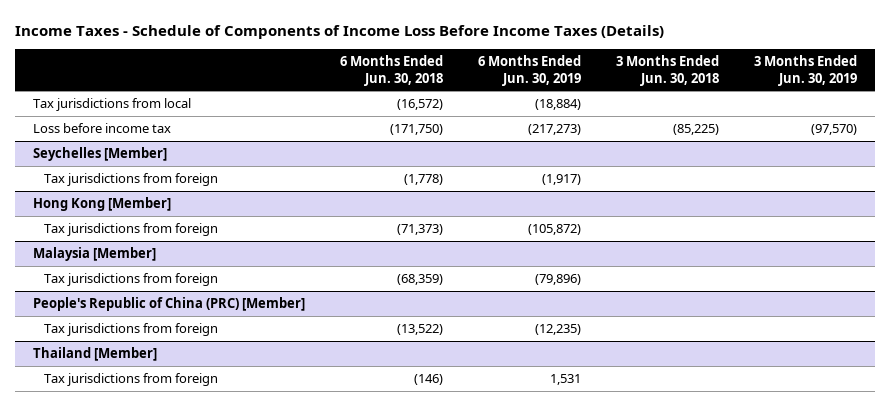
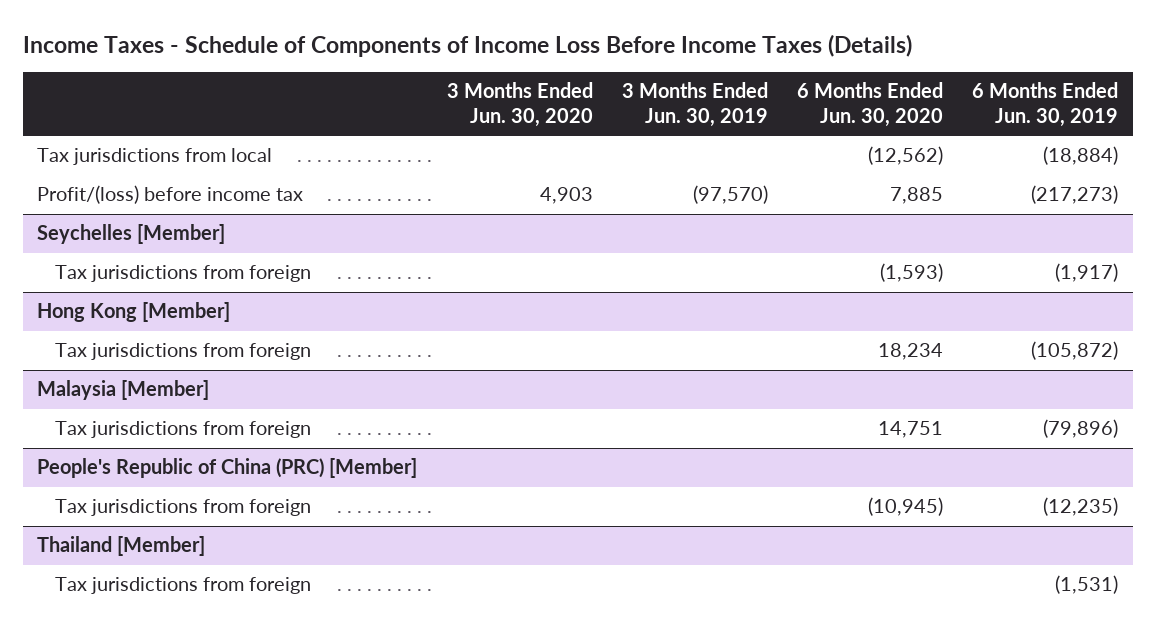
- | 6 Months Ended Jun. 30, 2018 | 6 Months Ended Jun. 30, 2019 | 3 Months Ended Jun. 30, 2018 | 3 Months Ended Jun. 30, 2019
+ | 3 Months Ended Jun. 30, 2020 | 3 Months Ended Jun. 30, 2019 | 6 Months Ended Jun. 30, 2020 | 6 Months Ended Jun. 30, 2019
- Loss before income tax | (171,750) | (217,273) | (85,225) | (97,570)
+ Profit/(loss) before income tax | 4,903 | (97,570) | 7,885 | (217,273)
@ Thailand [Member]
- Tax jurisdictions from foreign | (146) | 1,531 | |
+ Tax jurisdictions from foreign | | | | (1,531)

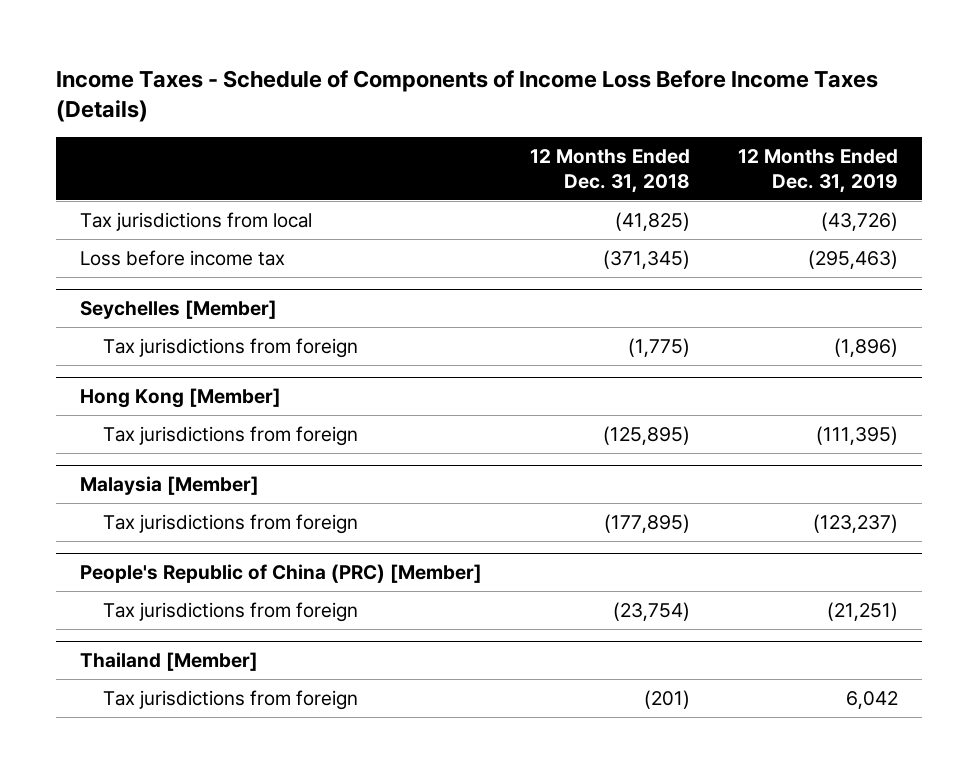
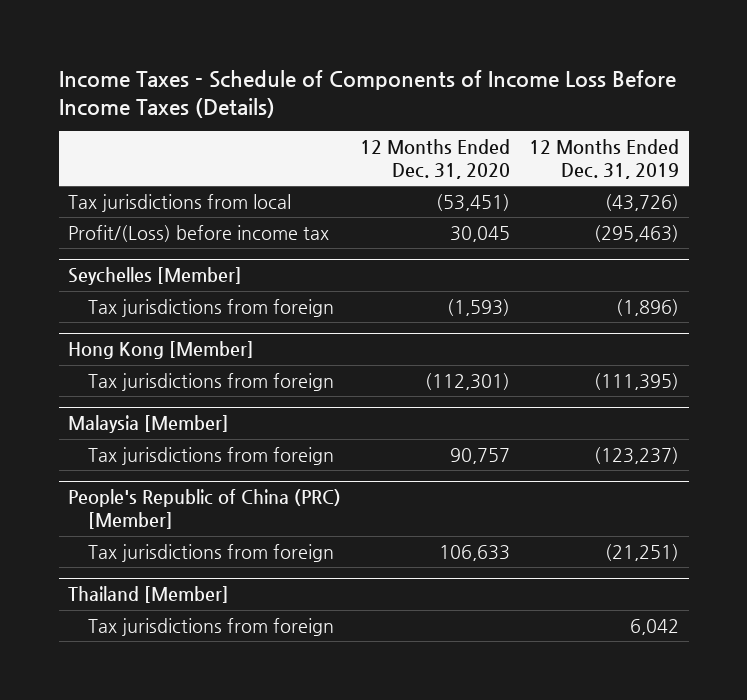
- | 12 Months Ended Dec. 31, 2018 | 12 Months Ended Dec. 31, 2019
+ | 12 Months Ended Dec. 31, 2020 | 12 Months Ended Dec. 31, 2019
- Loss before income tax | (371,345) | (295,463)
+ Profit/(Loss) before income tax | 30,045 | (295,463)

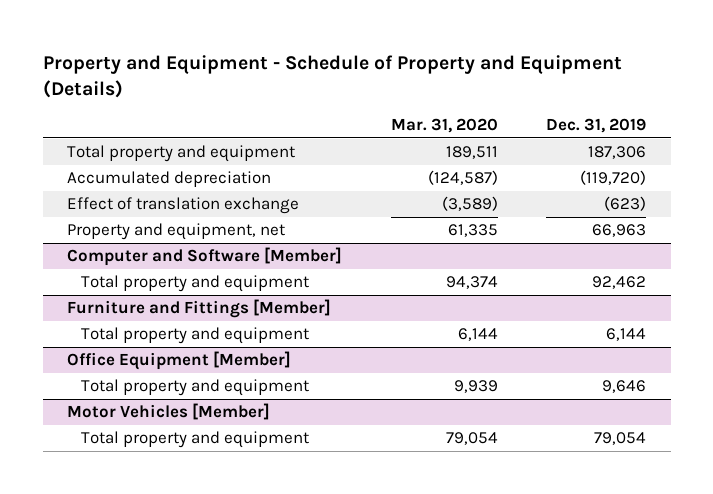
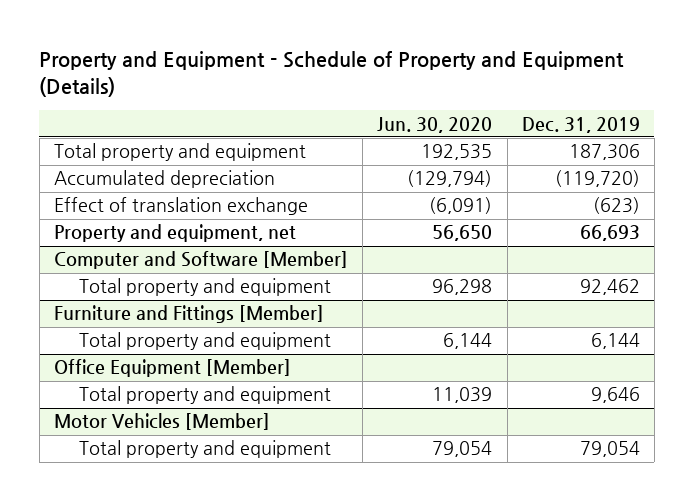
- | Mar. 31, 2020 | Dec. 31, 2019
+ | Jun. 30, 2020 | Dec. 31, 2019
- Property and equipment, net | 61,335 | 66,963
+ Property and equipment, net | 56,650 | 66,693

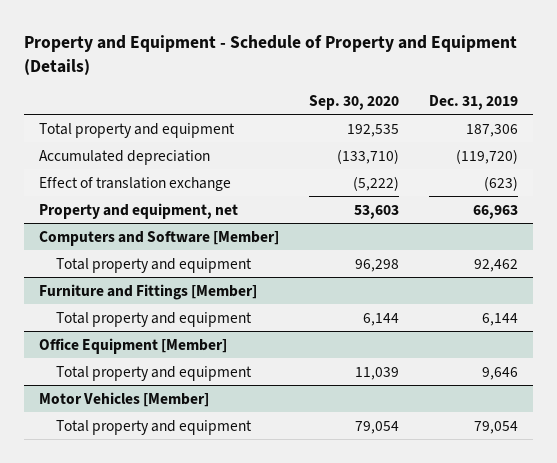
- | Jun. 30, 2020 | Dec. 31, 2019
+ | Sep. 30, 2020 | Dec. 31, 2019
- Property and equipment, net | 56,650 | 66,693
- Computer and Software [Member]
+ Property and equipment, net | 53,603 | 66,963
+ Computers and Software [Member]

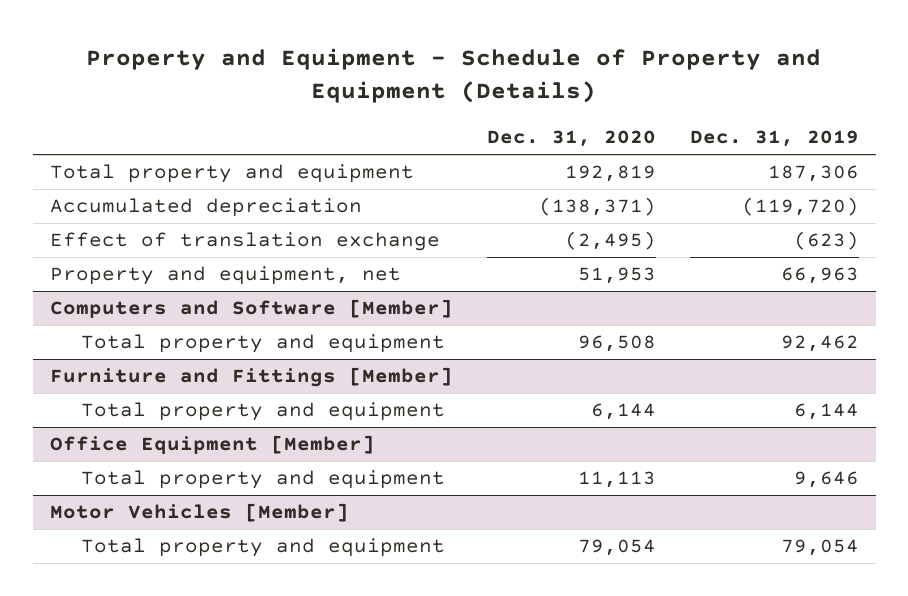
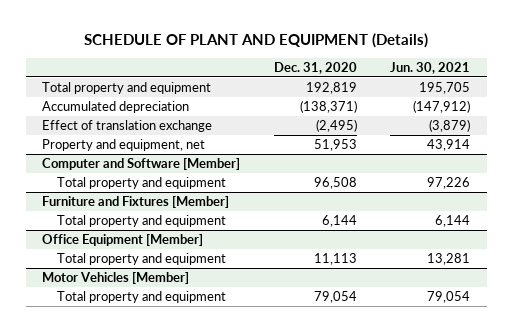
- Property and Equipment - Schedule of Property and Equipment (Details)
+ SCHEDULE OF PLANT AND EQUIPMENT (Details)
- | Dec. 31, 2020 | Dec. 31, 2019
+ | Dec. 31, 2020 | Jun. 30, 2021
- Computers and Software [Member]
+ Computer and Software [Member]
- Furniture and Fittings [Member]
+ Furniture and Fixtures [Member]

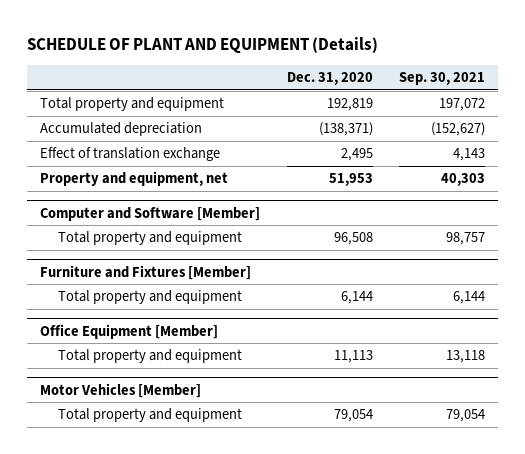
- | Dec. 31, 2020 | Jun. 30, 2021
+ | Dec. 31, 2020 | Sep. 30, 2021
- Effect of translation exchange | (2,495) | (3,879)
+ Effect of translation exchange | 2,495 | 4,143

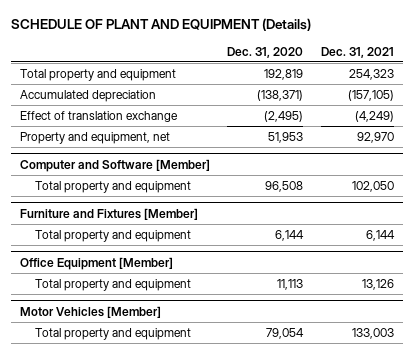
- | Dec. 31, 2020 | Sep. 30, 2021
+ | Dec. 31, 2020 | Dec. 31, 2021
- Effect of translation exchange | 2,495 | 4,143
+ Effect of translation exchange | (2,495) | (4,249)

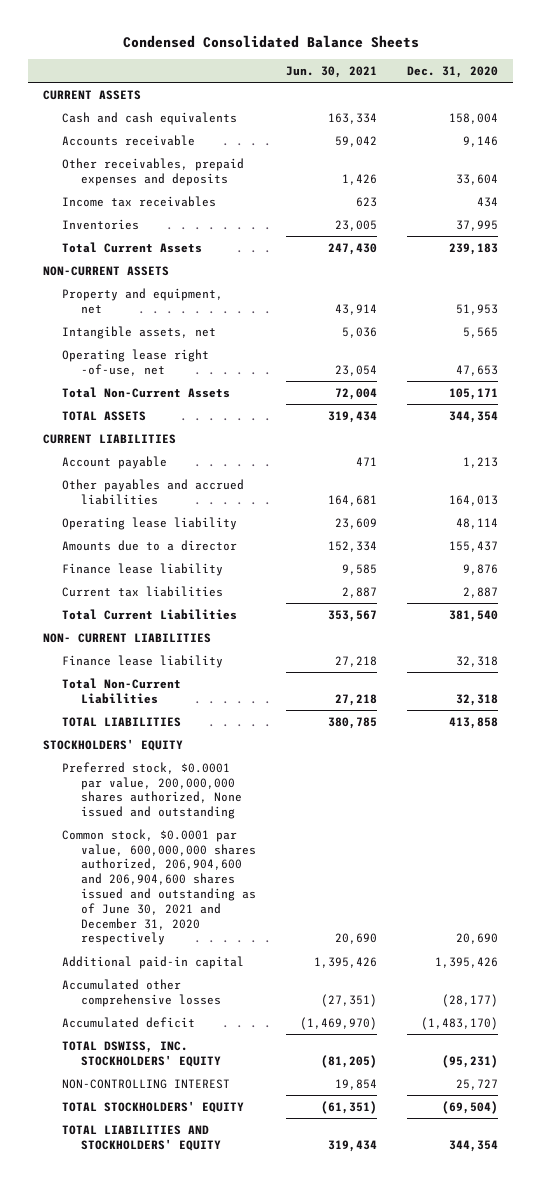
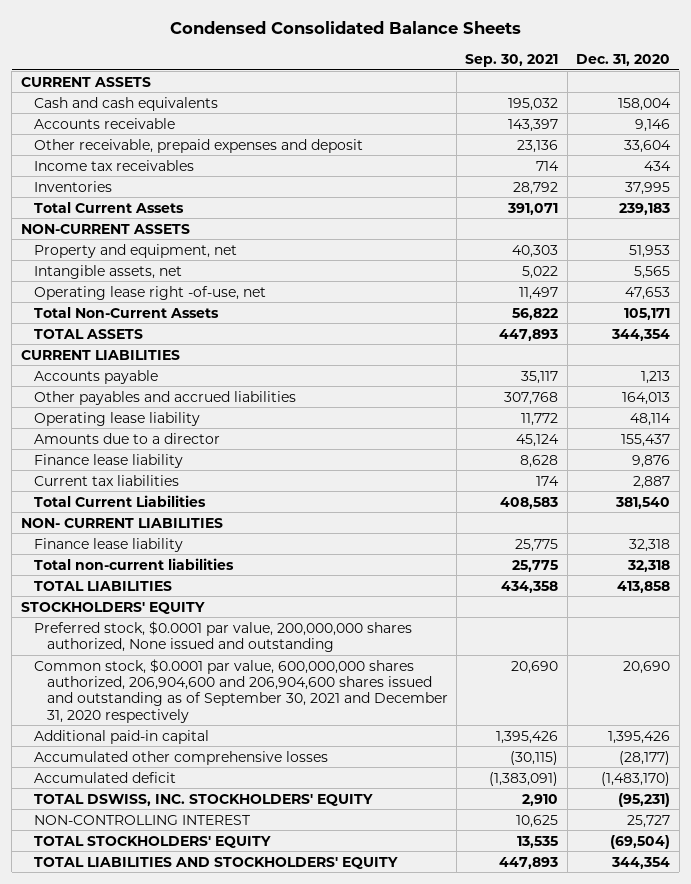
- | Jun. 30, 2021 | Dec. 31, 2020
+ | Sep. 30, 2021 | Dec. 31, 2020
- Other receivables, prepaid expenses and deposits | 1,426 | 33,604
+ Other receivable, prepaid expenses and deposit | 23,136 | 33,604
- Account payable | 471 | 1,213
+ Accounts payable | 35,117 | 1,213
- Total Non-Current Liabilities | 27,218 | 32,318
+ Total non-current liabilities | 25,775 | 32,318
- Common stock, $0.0001 par value, 600,000,000 shares authorized, 206,904,600 and 206,904,600 shares issued and outstanding as of June 30, 2021 and December 31, 2020 respectively | 20,690 | 20,690
+ Common stock, $0.0001 par value, 600,000,000 shares authorized, 206,904,600 and 206,904,600 shares issued and outstanding as of September 30, 2021 and December 31, 2020 respectively | 20,690 | 20,690

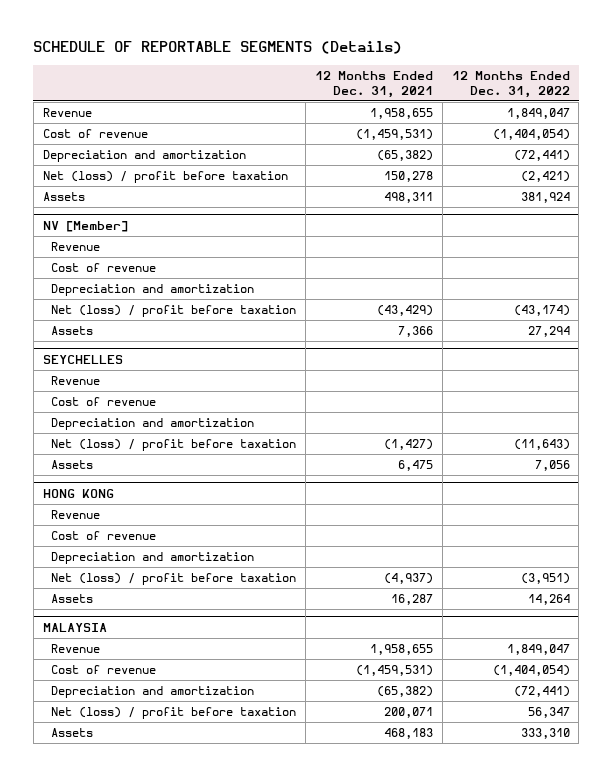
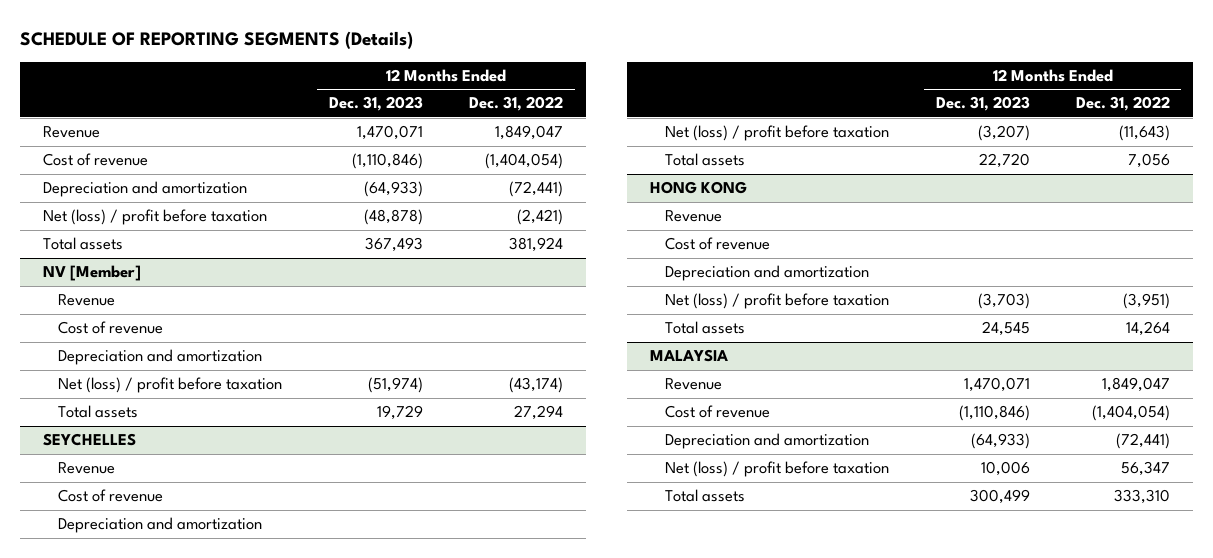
- SCHEDULE OF REPORTABLE SEGMENTS (Details)
+ SCHEDULE OF REPORTING SEGMENTS (Details)
- | 12 Months Ended Dec. 31, 2021 | 12 Months Ended Dec. 31, 2022
+ | 12 Months Ended Dec. 31, 2023 | 12 Months Ended Dec. 31, 2022
- Assets | 498,311 | 381,924
+ Total assets | 367,493 | 381,924
@ NV [Member]
- Assets | 7,366 | 27,294
+ Total assets | 19,729 | 27,294
@ SEYCHELLES
- Assets | 6,475 | 7,056
+ Total assets | 22,720 | 7,056
@ HONG KONG
- Assets | 16,287 | 14,264
+ Total assets | 24,545 | 14,264
@ MALAYSIA
- Assets | 468,183 | 333,310
+ Total assets | 300,499 | 333,310

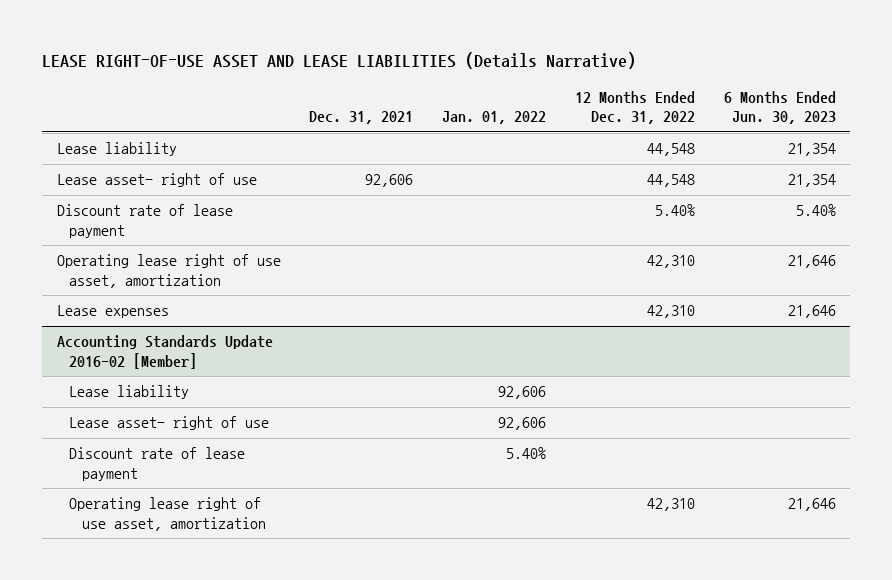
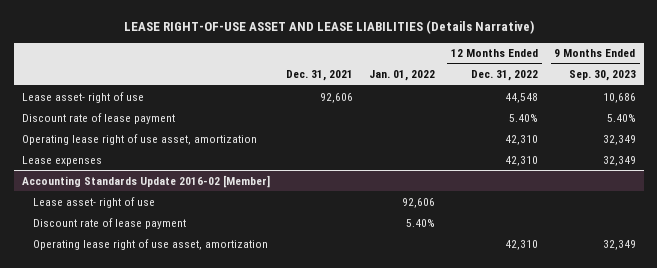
- | Dec. 31, 2021 | Jan. 01, 2022 | 12 Months Ended Dec. 31, 2022 | 6 Months Ended Jun. 30, 2023
+ | Dec. 31, 2021 | Jan. 01, 2022 | 12 Months Ended Dec. 31, 2022 | 9 Months Ended Sep. 30, 2023
- Lease liability | | | 44,548 | 21,354
@ Accounting Standards Update 2016-02 [Member]
- Lease liability | | 92,606 | |

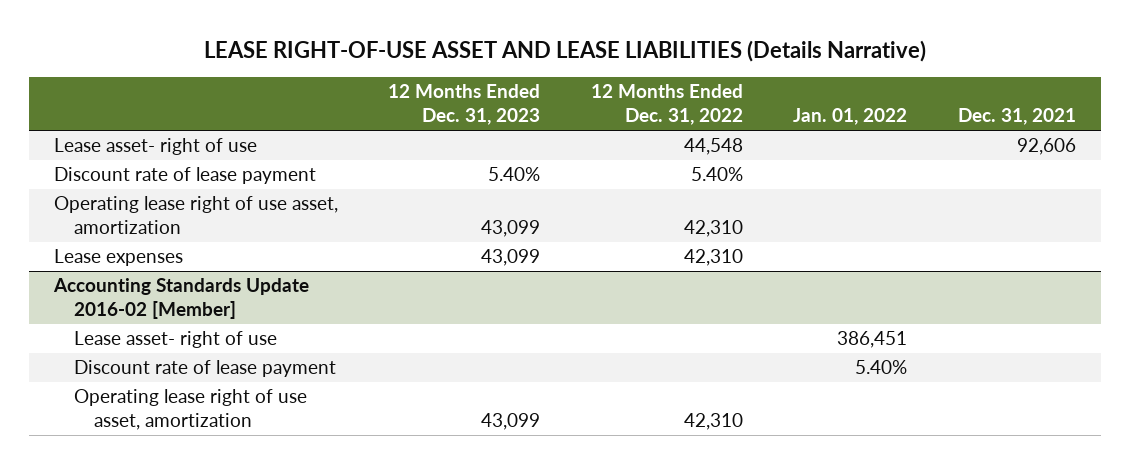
- | Dec. 31, 2021 | Jan. 01, 2022 | 12 Months Ended Dec. 31, 2022 | 9 Months Ended Sep. 30, 2023
+ | 12 Months Ended Dec. 31, 2023 | 12 Months Ended Dec. 31, 2022 | Jan. 01, 2022 | Dec. 31, 2021
@ Accounting Standards Update 2016-02 [Member]
- Lease asset- right of use | | 92,606 | |
+ Lease asset- right of use | | | 386,451 |

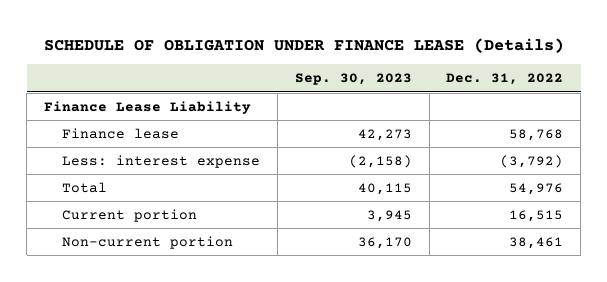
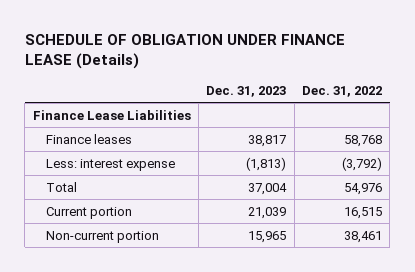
- | Sep. 30, 2023 | Dec. 31, 2022
+ | Dec. 31, 2023 | Dec. 31, 2022
- Finance Lease Liability
- Finance lease | 42,273 | 58,768
+ Finance Lease Liabilities
+ Finance leases | 38,817 | 58,768

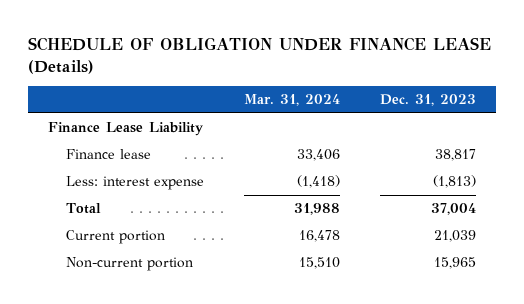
- | Dec. 31, 2023 | Dec. 31, 2022
+ | Mar. 31, 2024 | Dec. 31, 2023
- Finance Lease Liabilities
- Finance leases | 38,817 | 58,768
+ Finance Lease Liability
+ Finance lease | 33,406 | 38,817

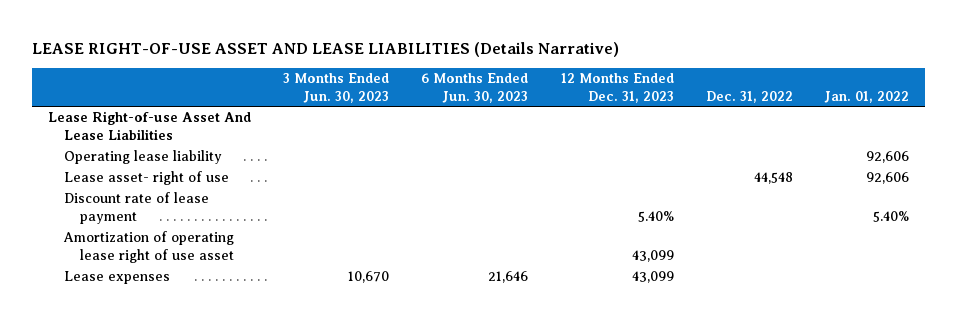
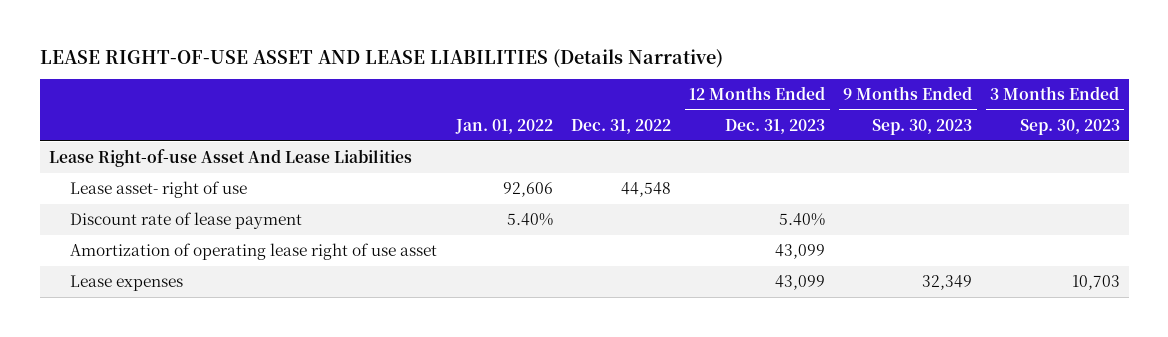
- | 3 Months Ended Jun. 30, 2023 | 6 Months Ended Jun. 30, 2023 | 12 Months Ended Dec. 31, 2023 | Dec. 31, 2022 | Jan. 01, 2022
+ | Jan. 01, 2022 | Dec. 31, 2022 | 12 Months Ended Dec. 31, 2023 | 9 Months Ended Sep. 30, 2023 | 3 Months Ended Sep. 30, 2023
- Operating lease liability | | | | | 92,606

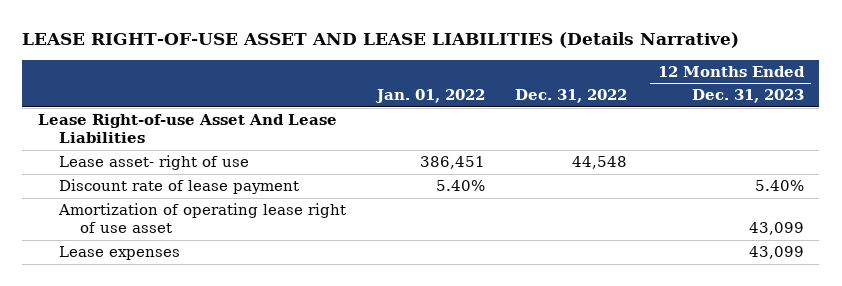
- | Jan. 01, 2022 | Dec. 31, 2022 | 12 Months Ended Dec. 31, 2023 | 9 Months Ended Sep. 30, 2023 | 3 Months Ended Sep. 30, 2023
+ | Jan. 01, 2022 | Dec. 31, 2022 | 12 Months Ended Dec. 31, 2023
- Lease asset- right of use | 92,606 | 44,548 | | |
+ Lease asset- right of use | 386,451 | 44,548 |

